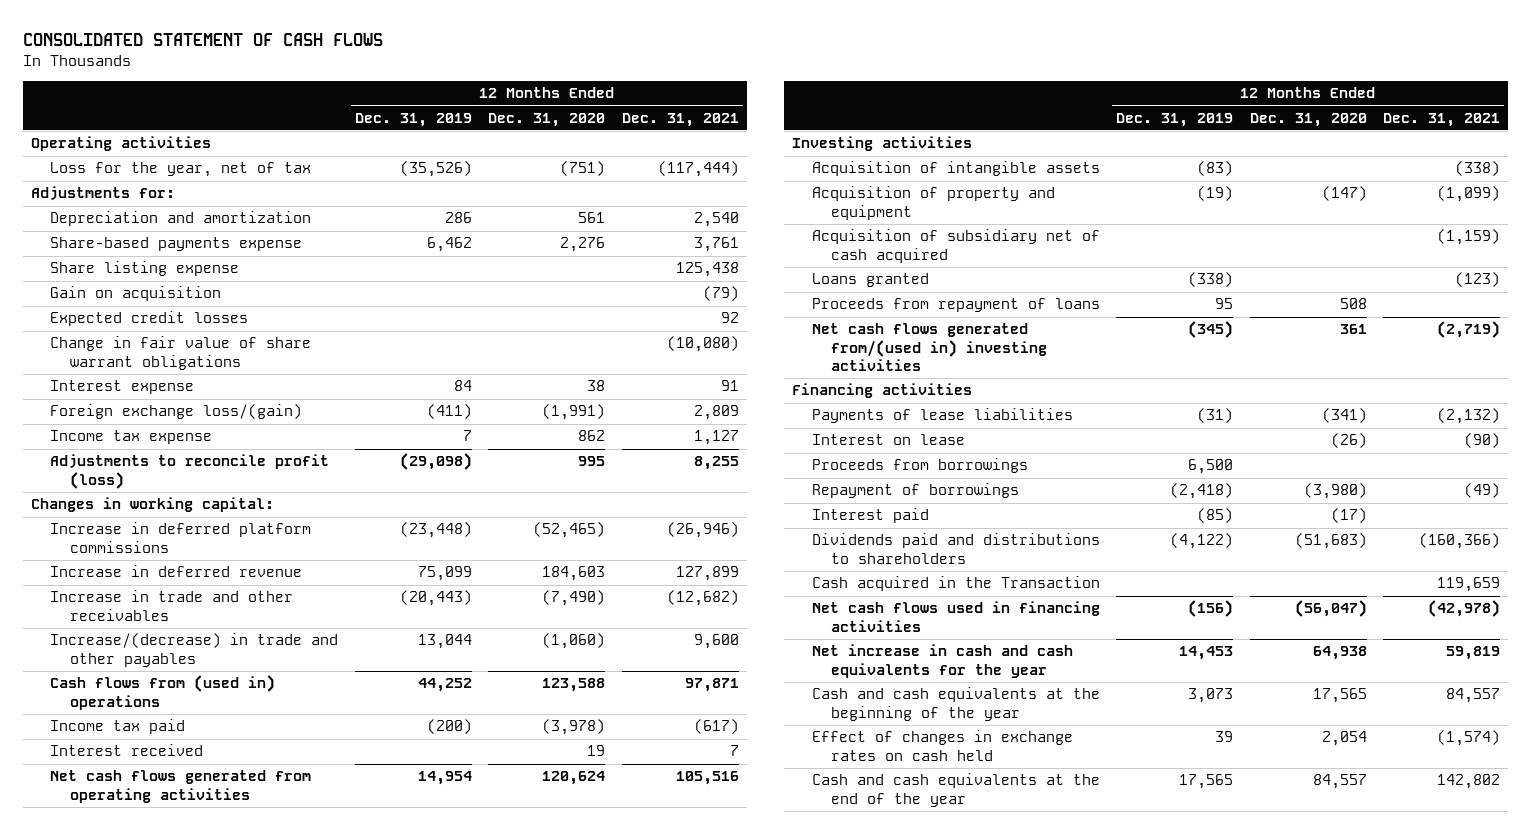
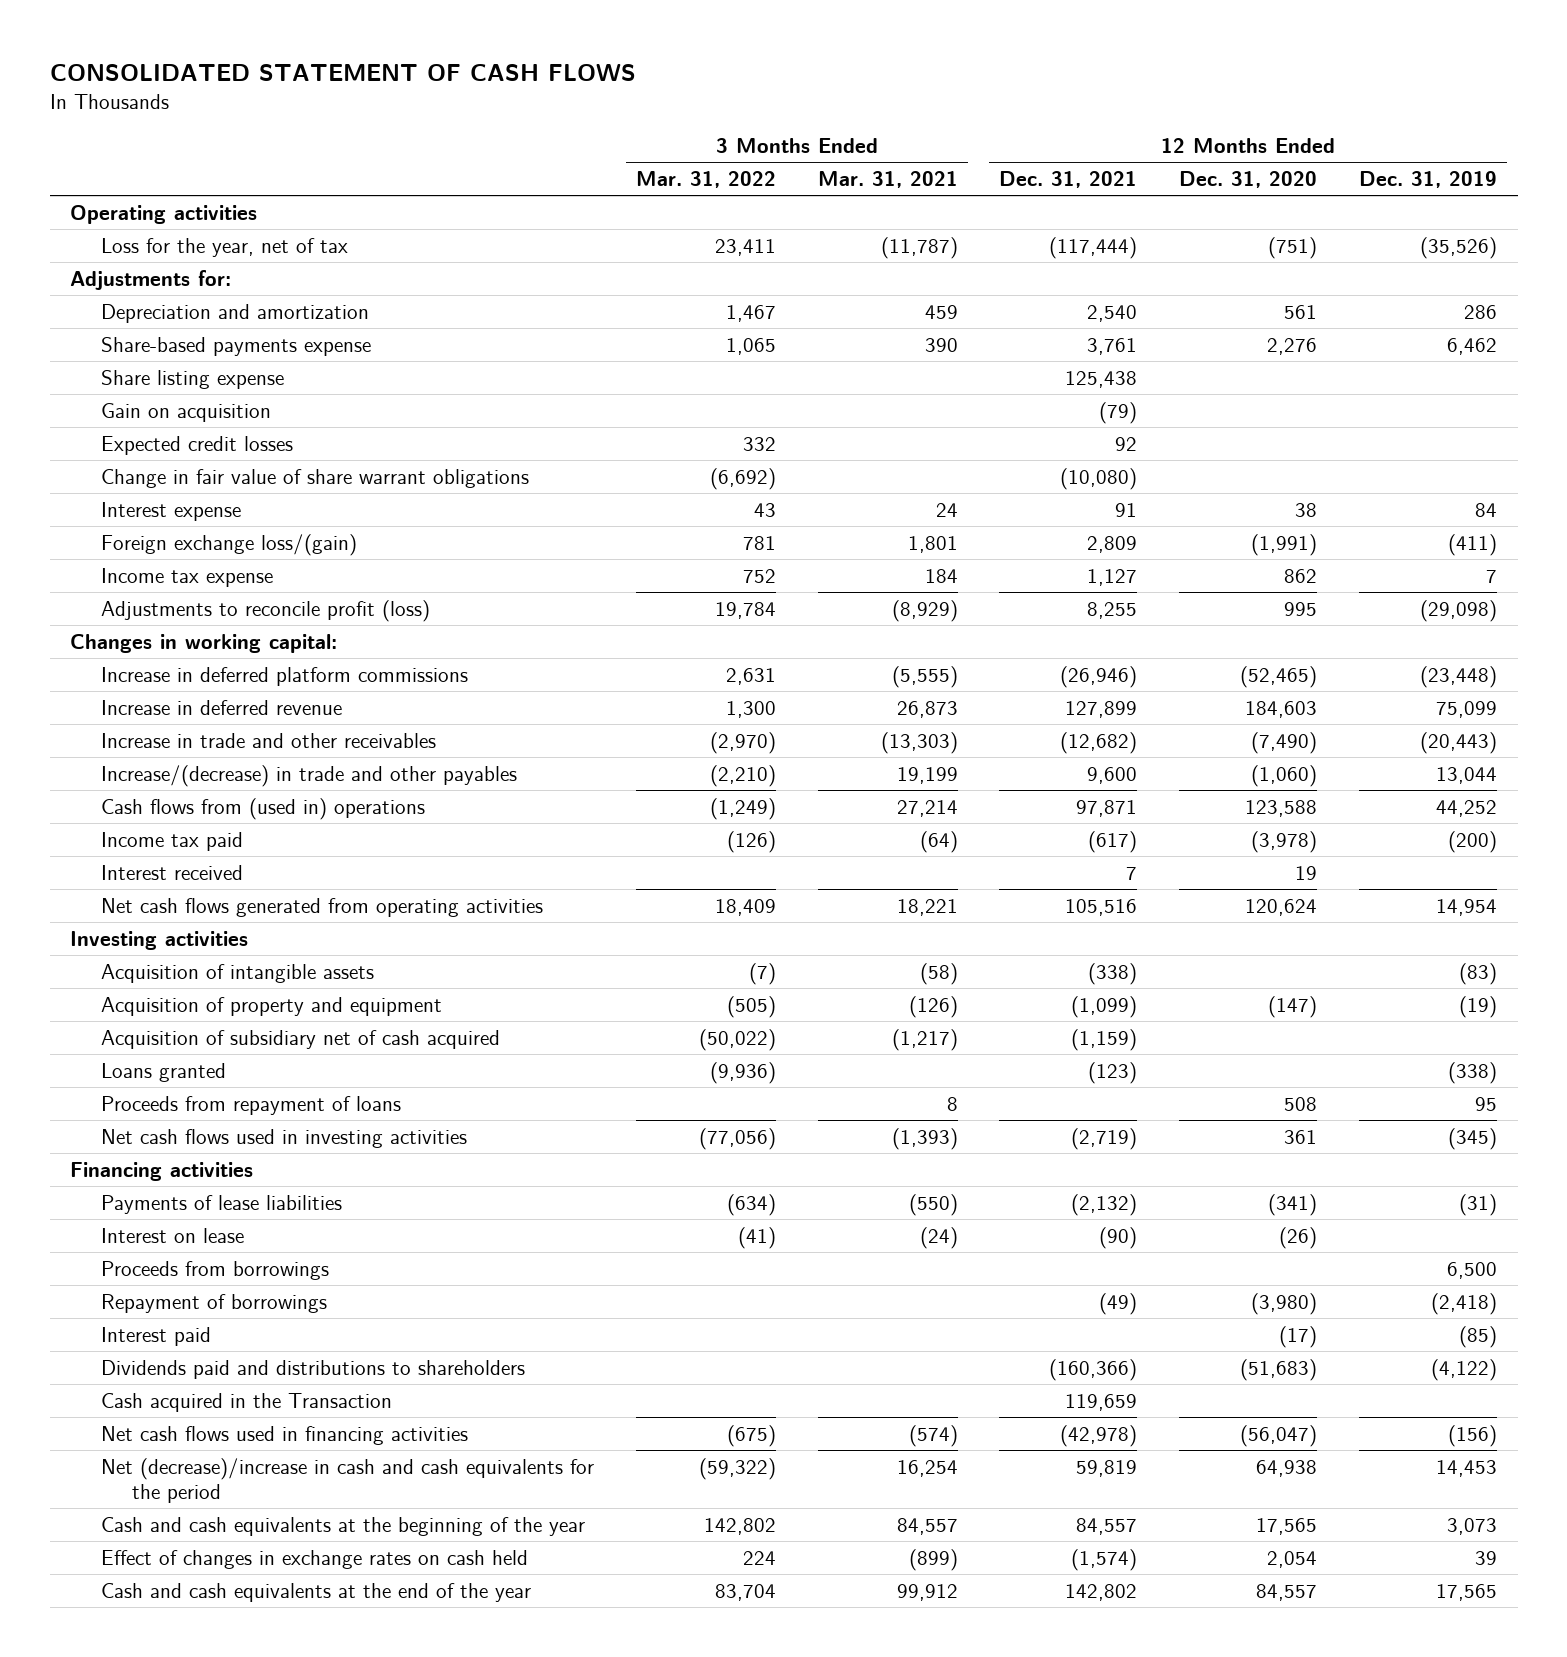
- | 12 Months Ended Dec. 31, 2019 | 12 Months Ended Dec. 31, 2020 | 12 Months Ended Dec. 31, 2021
+ | 3 Months Ended Mar. 31, 2022 | 3 Months Ended Mar. 31, 2021 | 12 Months Ended Dec. 31, 2021 | 12 Months Ended Dec. 31, 2020 | 12 Months Ended Dec. 31, 2019
- Net cash flows generated from/(used in) investing activities | (345) | 361 | (2,719)
+ Net cash flows used in investing activities | (77,056) | (1,393) | (2,719) | 361 | (345)
- Net increase in cash and cash equivalents for the year | 14,453 | 64,938 | 59,819
+ Net (decrease)/increase in cash and cash equivalents for the period | (59,322) | 16,254 | 59,819 | 64,938 | 14,453

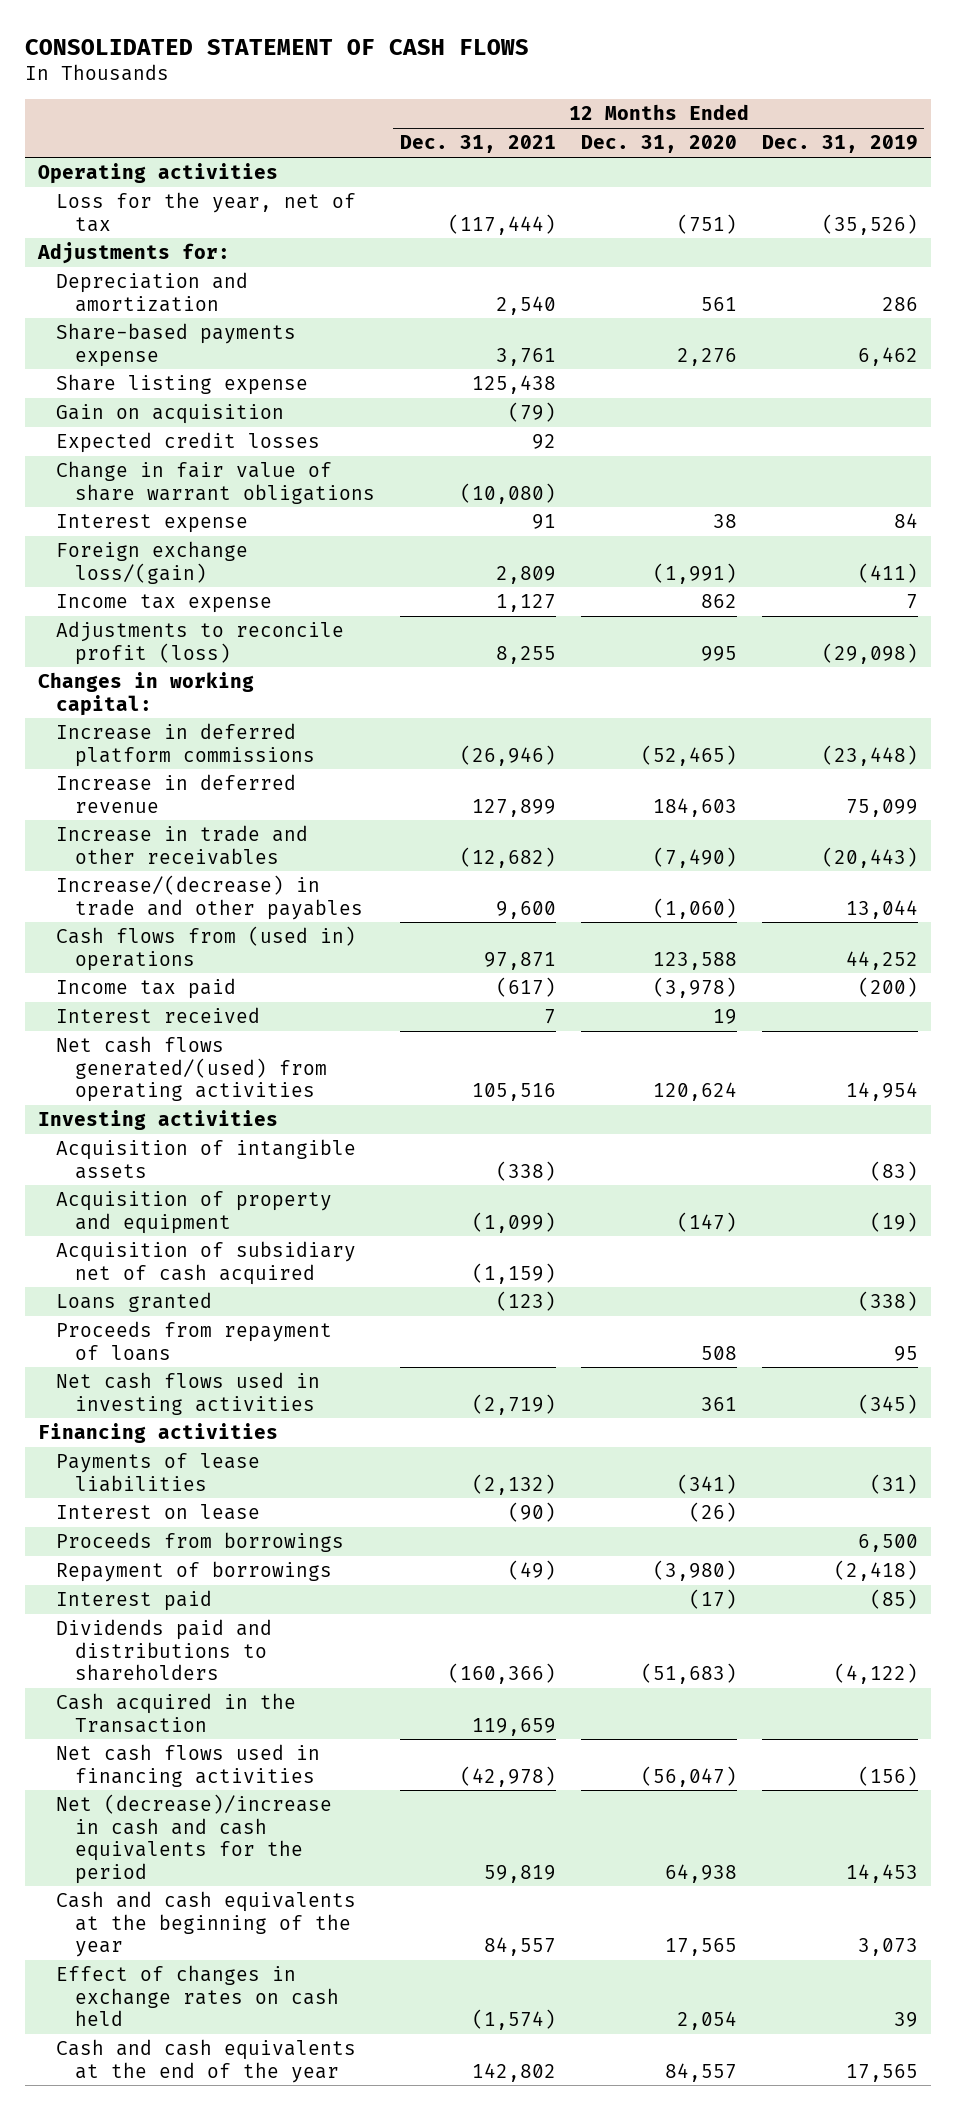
- | 3 Months Ended Mar. 31, 2022 | 3 Months Ended Mar. 31, 2021 | 12 Months Ended Dec. 31, 2021 | 12 Months Ended Dec. 31, 2020 | 12 Months Ended Dec. 31, 2019
+ | 12 Months Ended Dec. 31, 2021 | 12 Months Ended Dec. 31, 2020 | 12 Months Ended Dec. 31, 2019
- Net cash flows generated from operating activities | 18,409 | 18,221 | 105,516 | 120,624 | 14,954
+ Net cash flows generated/(used) from operating activities | 105,516 | 120,624 | 14,954

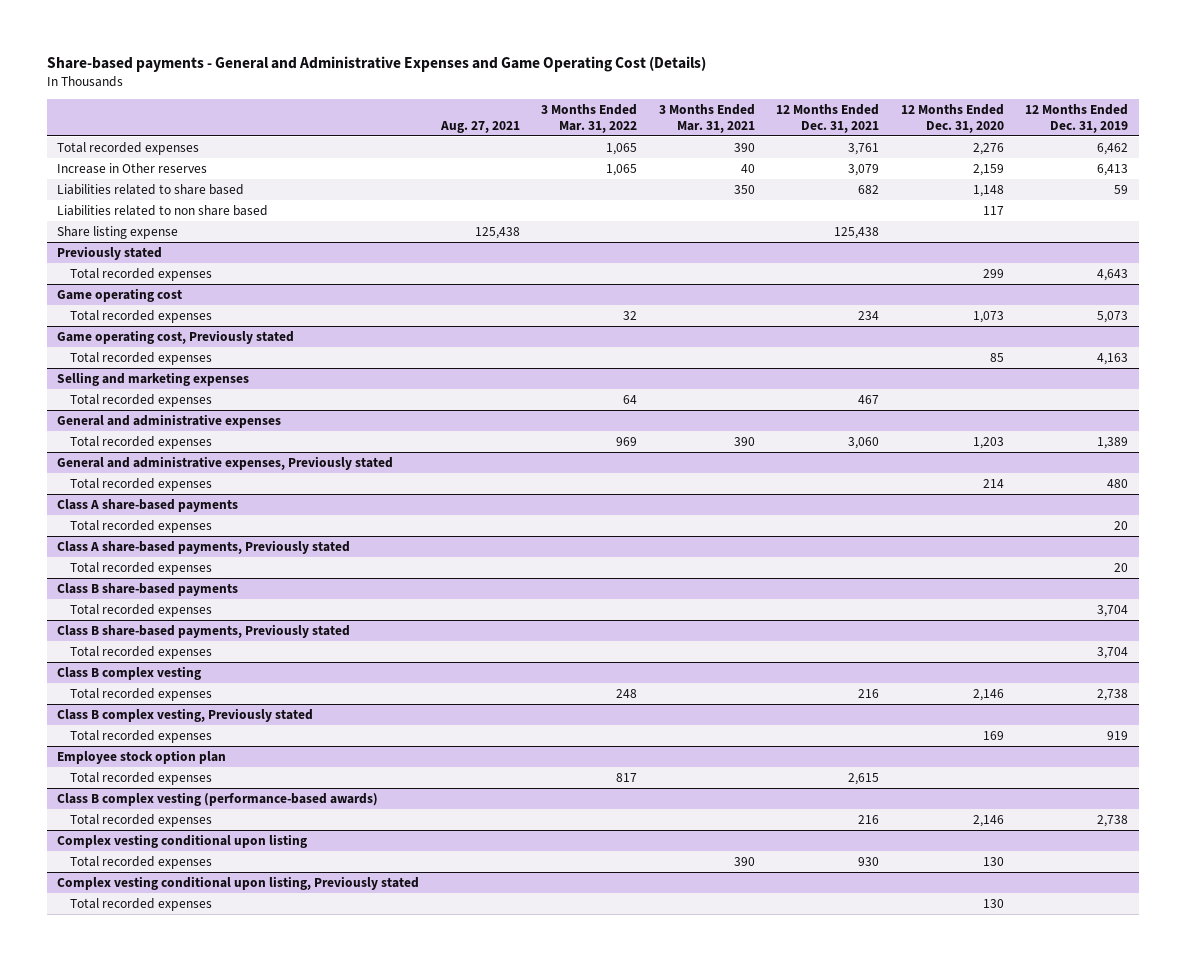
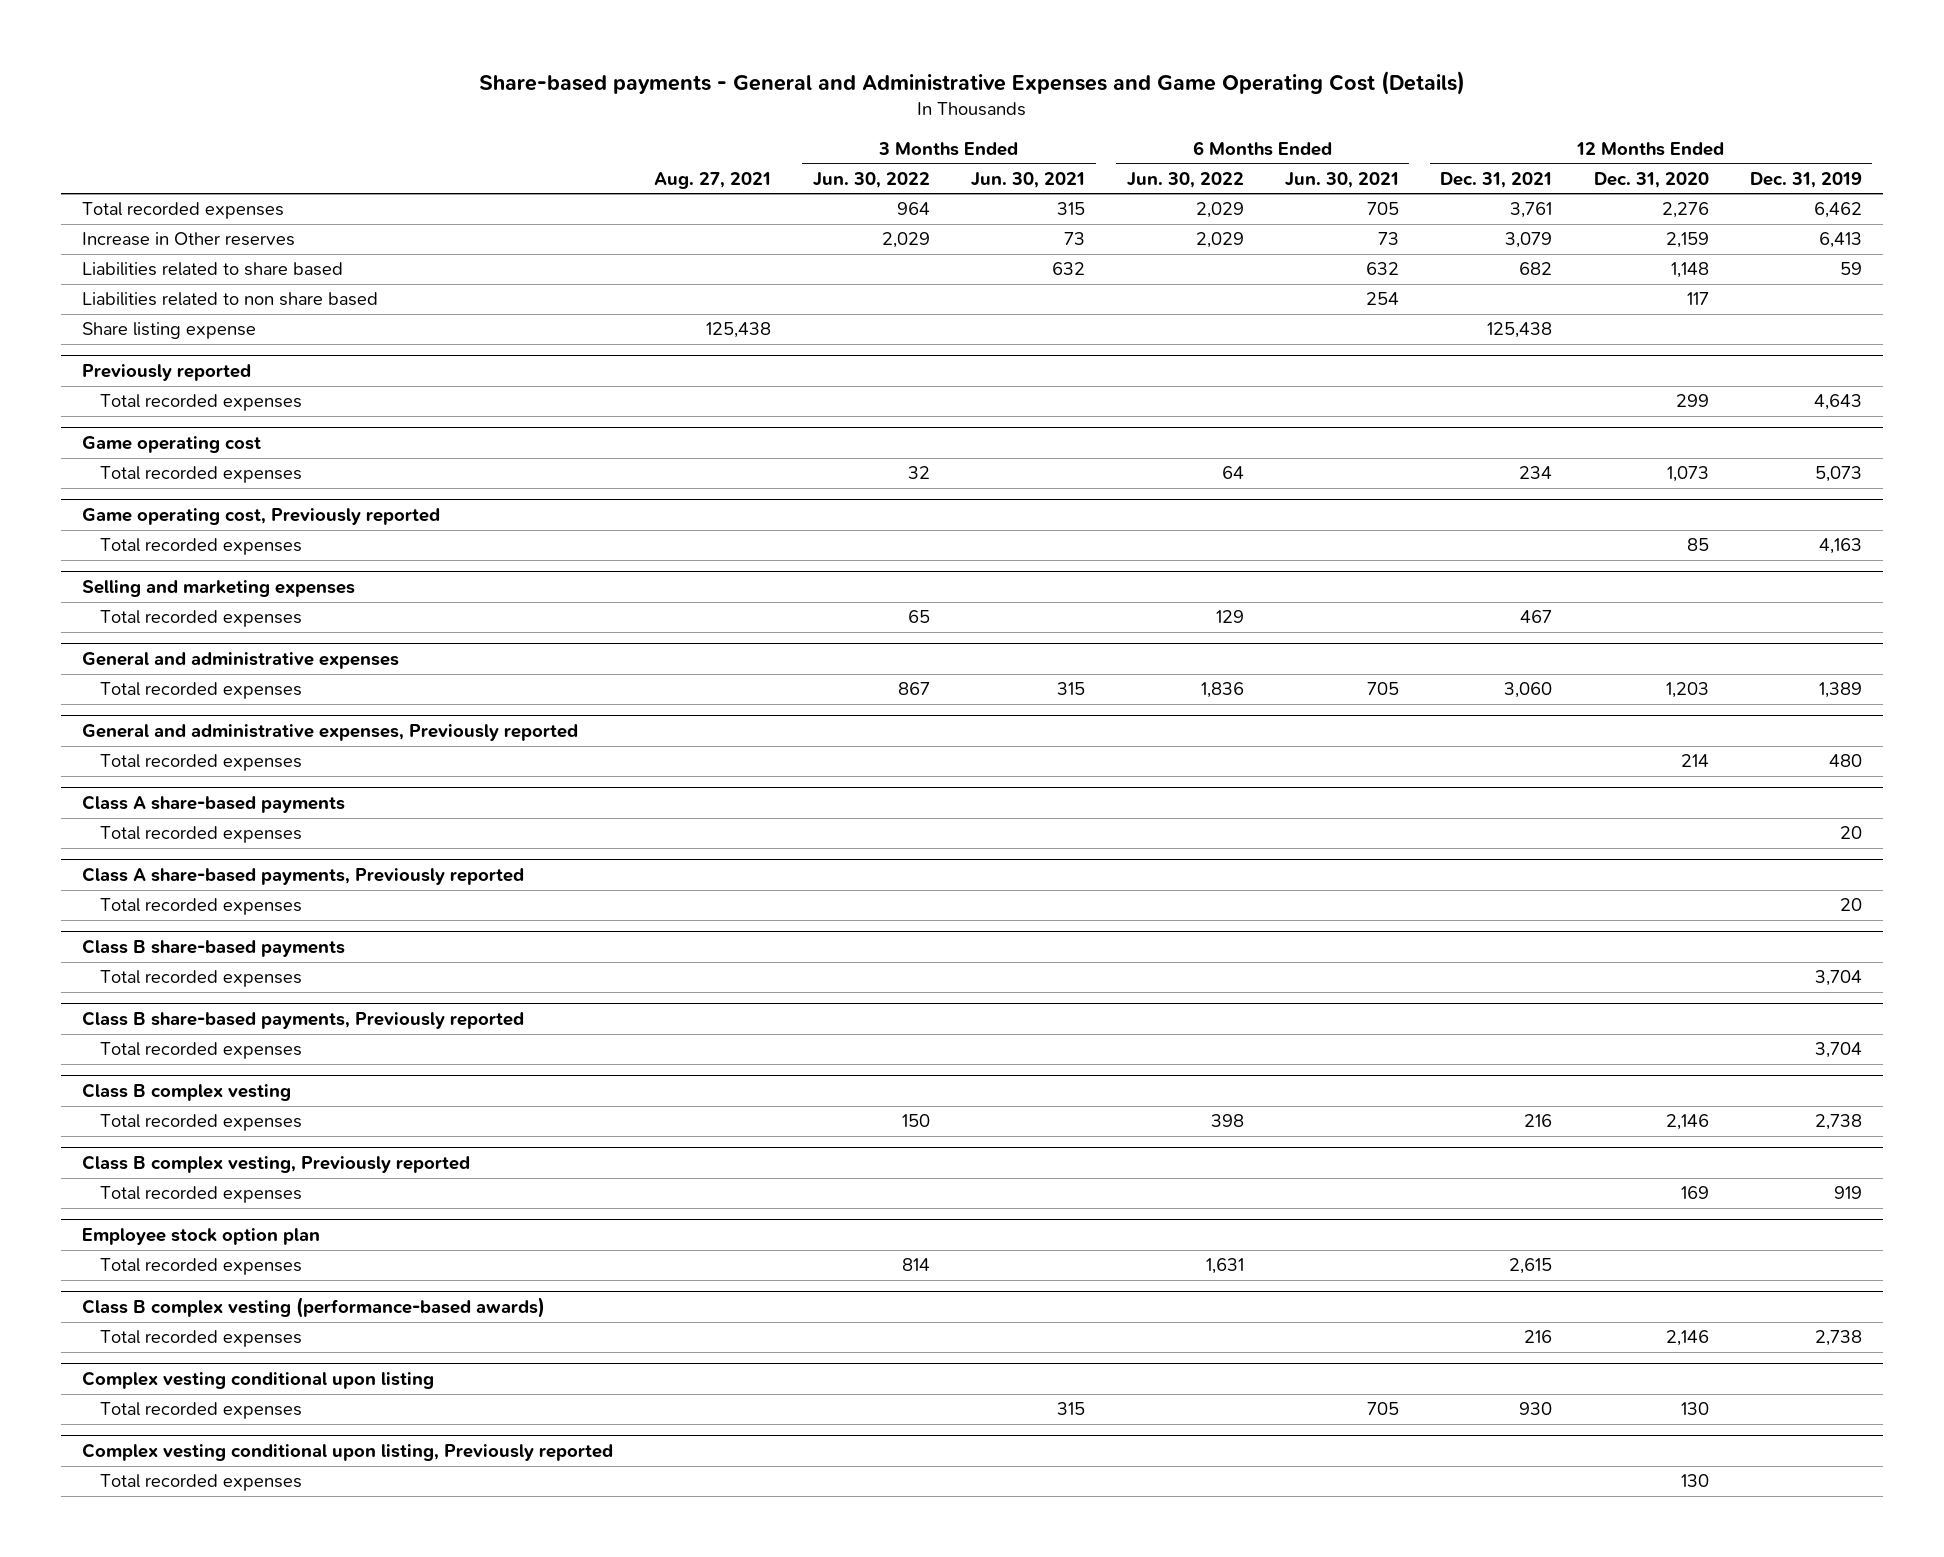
- | Aug. 27, 2021 | 3 Months Ended Mar. 31, 2022 | 3 Months Ended Mar. 31, 2021 | 12 Months Ended Dec. 31, 2021 | 12 Months Ended Dec. 31, 2020 | 12 Months Ended Dec. 31, 2019
+ | Aug. 27, 2021 | 3 Months Ended Jun. 30, 2022 | 3 Months Ended Jun. 30, 2021 | 6 Months Ended Jun. 30, 2022 | 6 Months Ended Jun. 30, 2021 | 12 Months Ended Dec. 31, 2021 | 12 Months Ended Dec. 31, 2020 | 12 Months Ended Dec. 31, 2019
- Previously stated
+ Previously reported
- Game operating cost, Previously stated
+ Game operating cost, Previously reported
- General and administrative expenses, Previously stated
+ General and administrative expenses, Previously reported
- Class A share-based payments, Previously stated
+ Class A share-based payments, Previously reported
- Class B share-based payments, Previously stated
+ Class B share-based payments, Previously reported
- Class B complex vesting, Previously stated
+ Class B complex vesting, Previously reported
- Complex vesting conditional upon listing, Previously stated
+ Complex vesting conditional upon listing, Previously reported

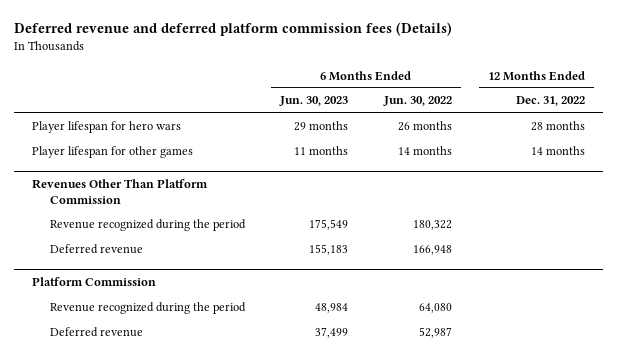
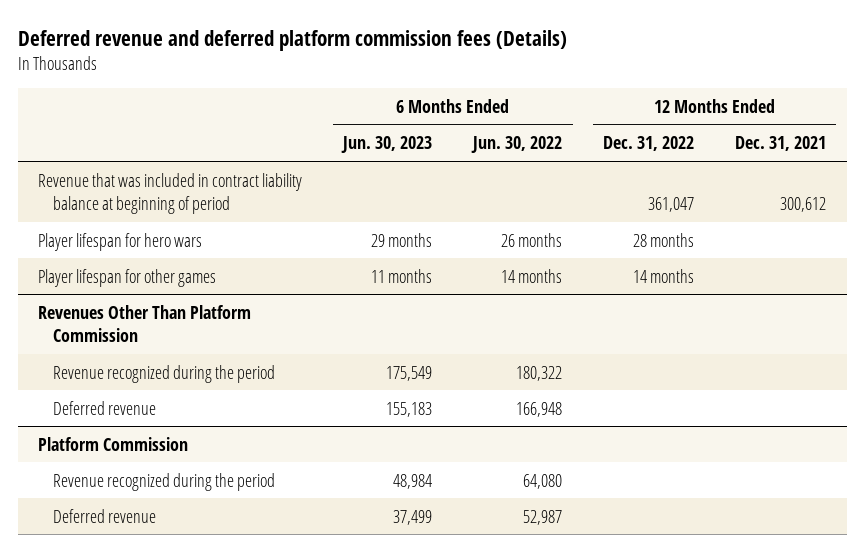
- | 6 Months Ended Jun. 30, 2023 | 6 Months Ended Jun. 30, 2022 | 12 Months Ended Dec. 31, 2022
+ | 6 Months Ended Jun. 30, 2023 | 6 Months Ended Jun. 30, 2022 | 12 Months Ended Dec. 31, 2022 | 12 Months Ended Dec. 31, 2021
+ Revenue that was included in contract liability balance at beginning of period | | | 361,047 | 300,612

